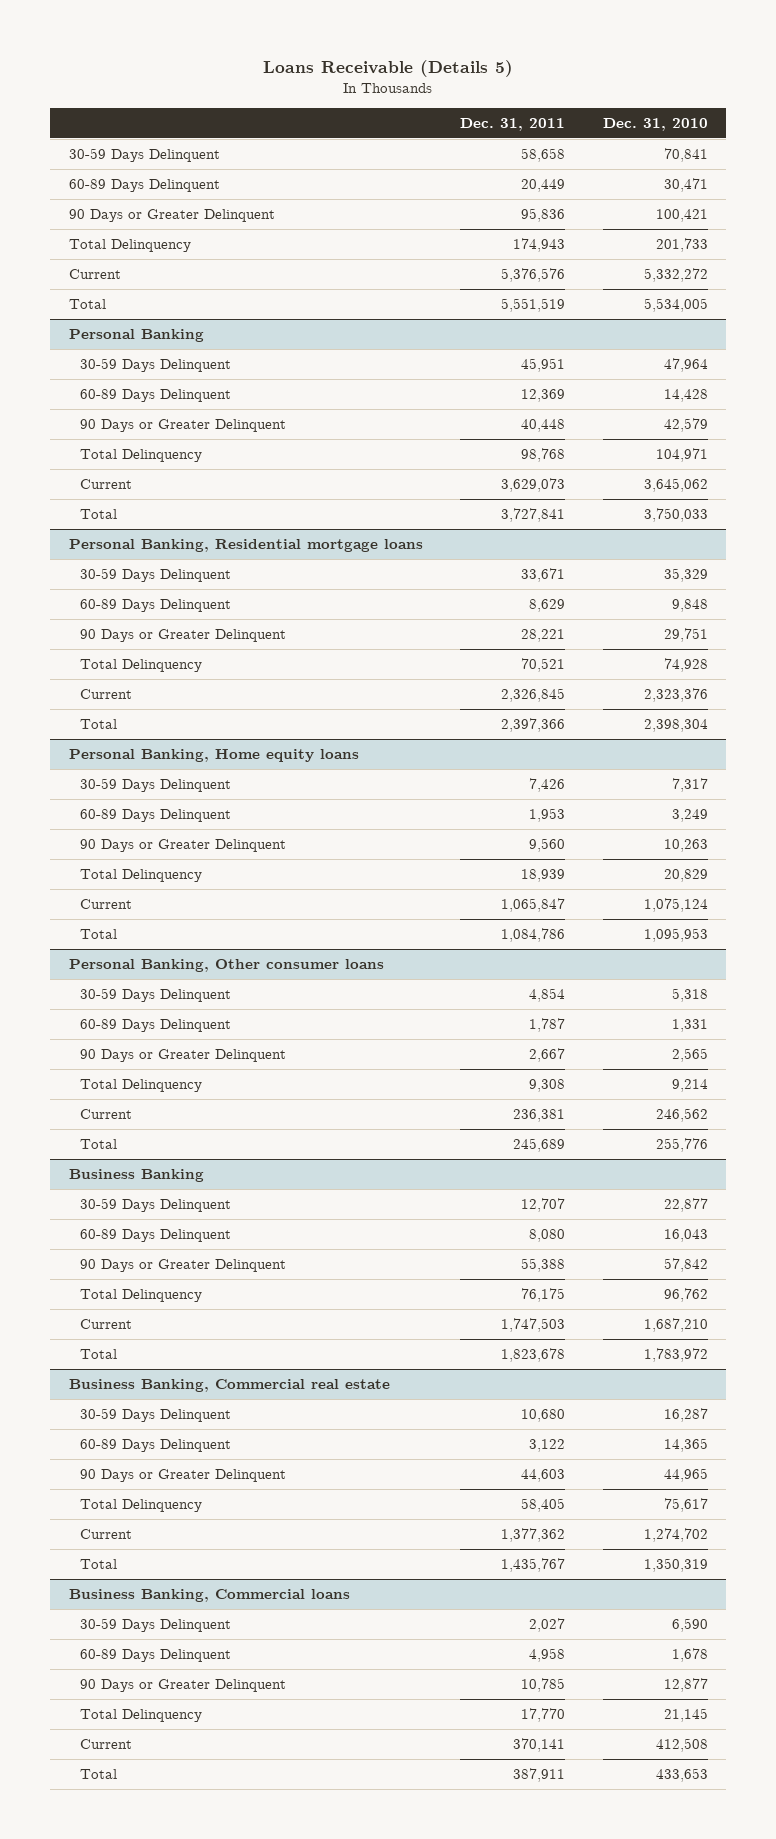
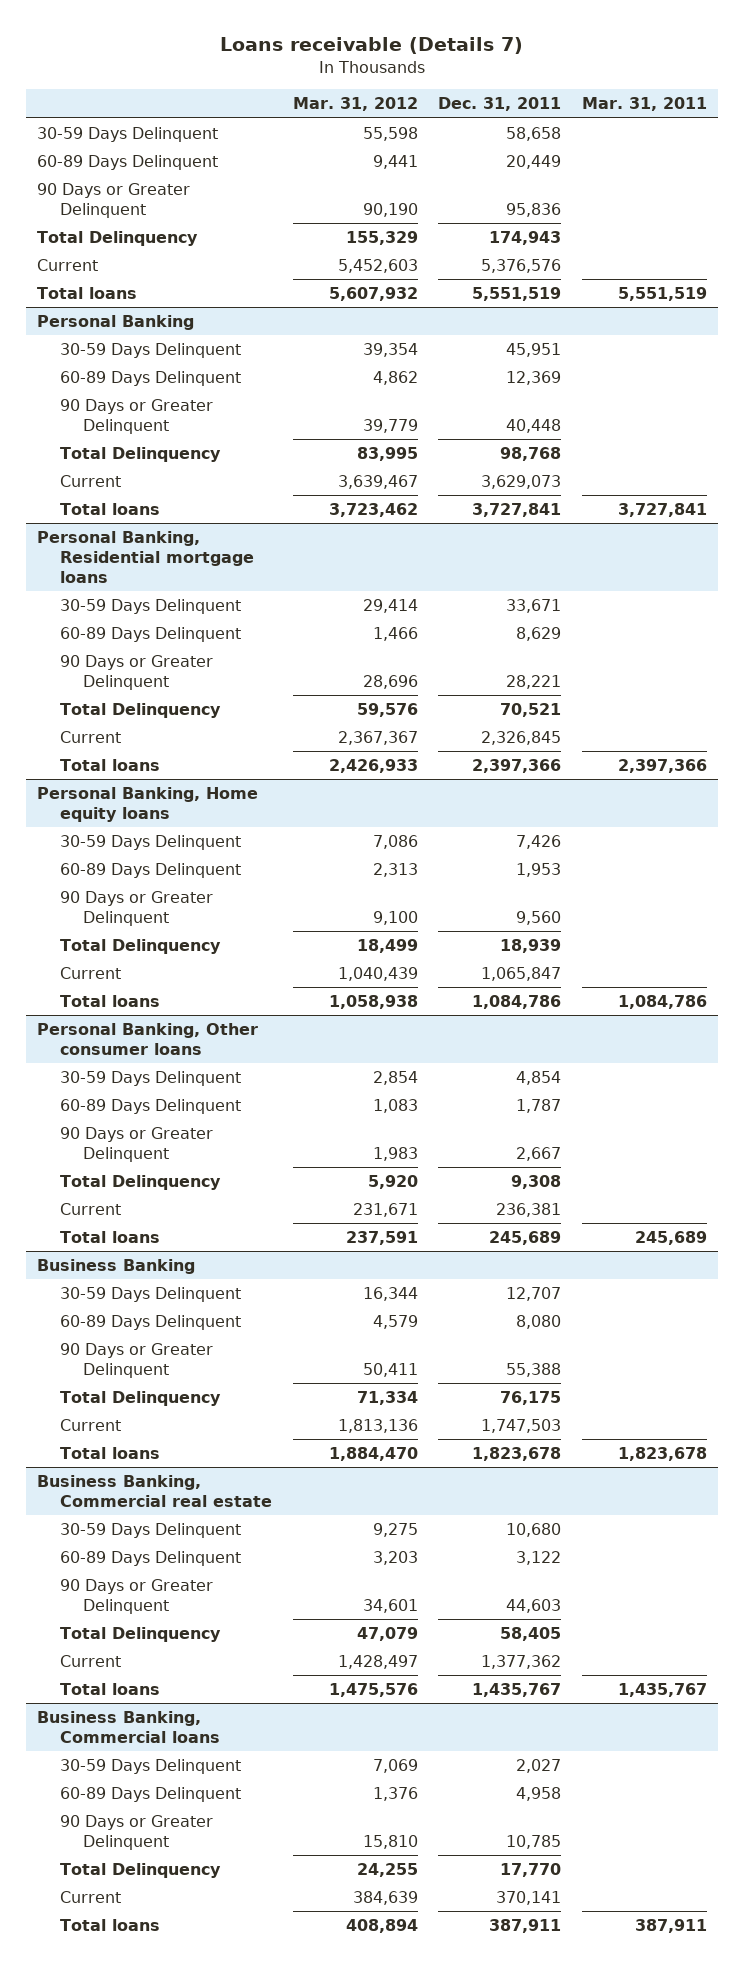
- Loans Receivable (Details 5)
+ Loans receivable (Details 7)
- | Dec. 31, 2011 | Dec. 31, 2010
+ | Mar. 31, 2012 | Dec. 31, 2011 | Mar. 31, 2011
- Total | 5,551,519 | 5,534,005
+ Total loans | 5,607,932 | 5,551,519 | 5,551,519
@ Personal Banking
- Total | 3,727,841 | 3,750,033
+ Total loans | 3,723,462 | 3,727,841 | 3,727,841
@ Personal Banking, Residential mortgage loans
- Total | 2,397,366 | 2,398,304
+ Total loans | 2,426,933 | 2,397,366 | 2,397,366
@ Personal Banking, Home equity loans
- Total | 1,084,786 | 1,095,953
+ Total loans | 1,058,938 | 1,084,786 | 1,084,786
@ Personal Banking, Other consumer loans
- Total | 245,689 | 255,776
+ Total loans | 237,591 | 245,689 | 245,689
@ Business Banking
- Total | 1,823,678 | 1,783,972
+ Total loans | 1,884,470 | 1,823,678 | 1,823,678
@ Business Banking, Commercial real estate
- Total | 1,435,767 | 1,350,319
+ Total loans | 1,475,576 | 1,435,767 | 1,435,767
@ Business Banking, Commercial loans
- Total | 387,911 | 433,653
+ Total loans | 408,894 | 387,911 | 387,911

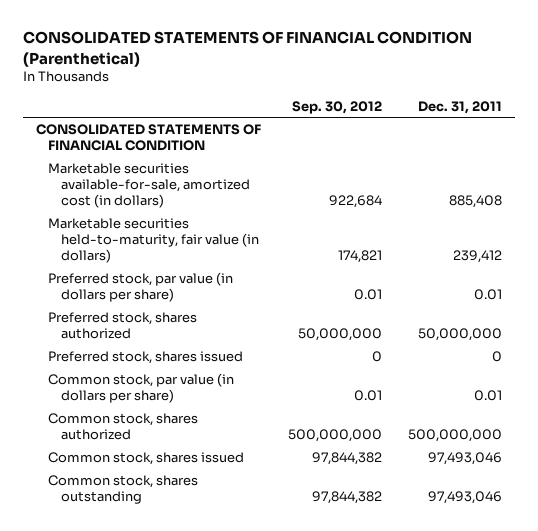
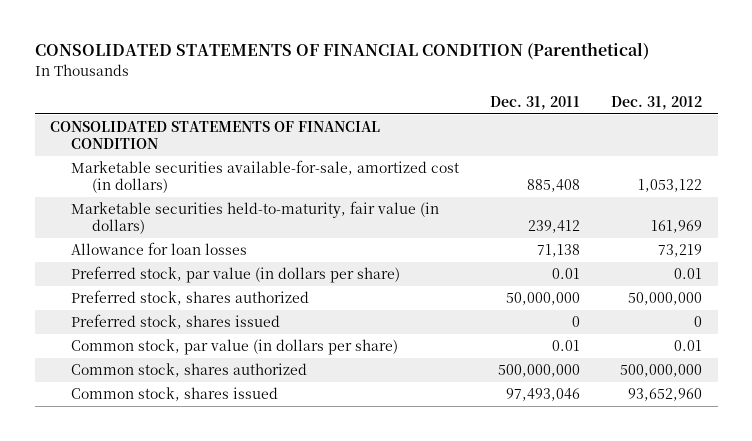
- | Sep. 30, 2012 | Dec. 31, 2011
+ | Dec. 31, 2011 | Dec. 31, 2012
+ Allowance for loan losses | 71,138 | 73,219
- Common stock, shares outstanding | 97,844,382 | 97,493,046

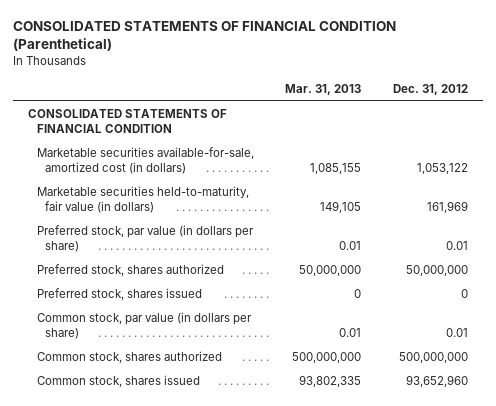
- | Dec. 31, 2011 | Dec. 31, 2012
+ | Mar. 31, 2013 | Dec. 31, 2012
- Allowance for loan losses | 71,138 | 73,219

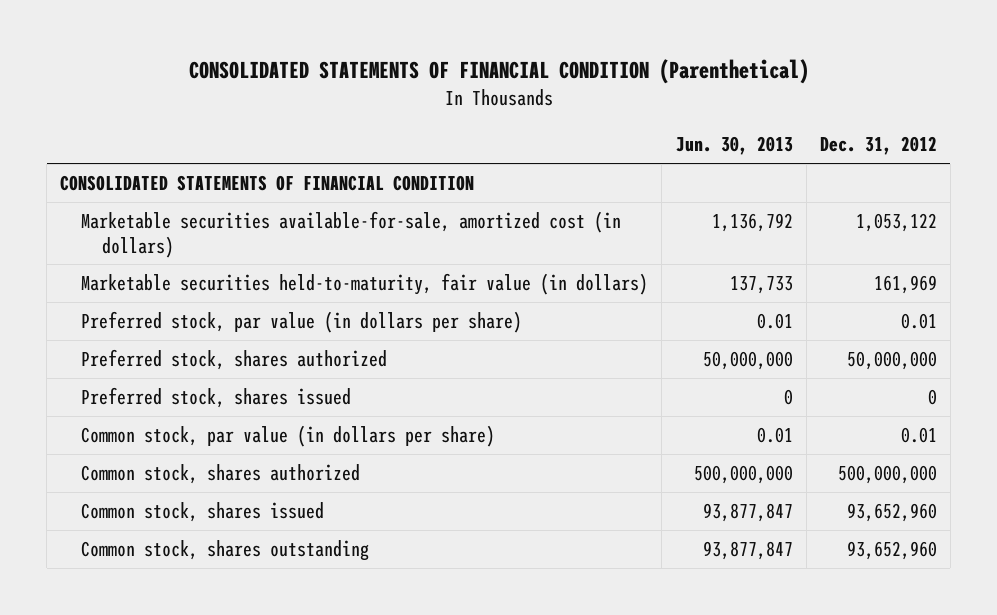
- | Mar. 31, 2013 | Dec. 31, 2012
+ | Jun. 30, 2013 | Dec. 31, 2012
+ Common stock, shares outstanding | 93,877,847 | 93,652,960

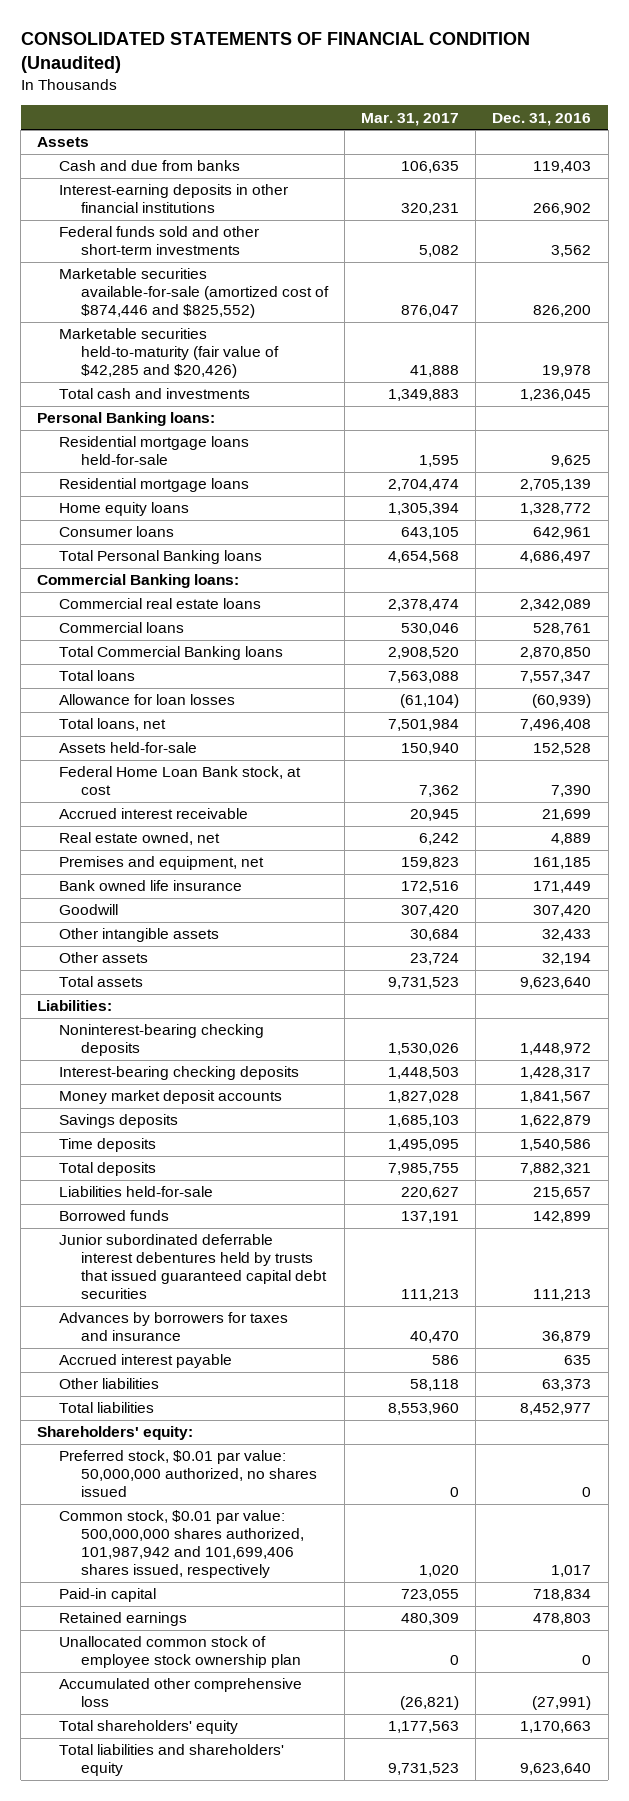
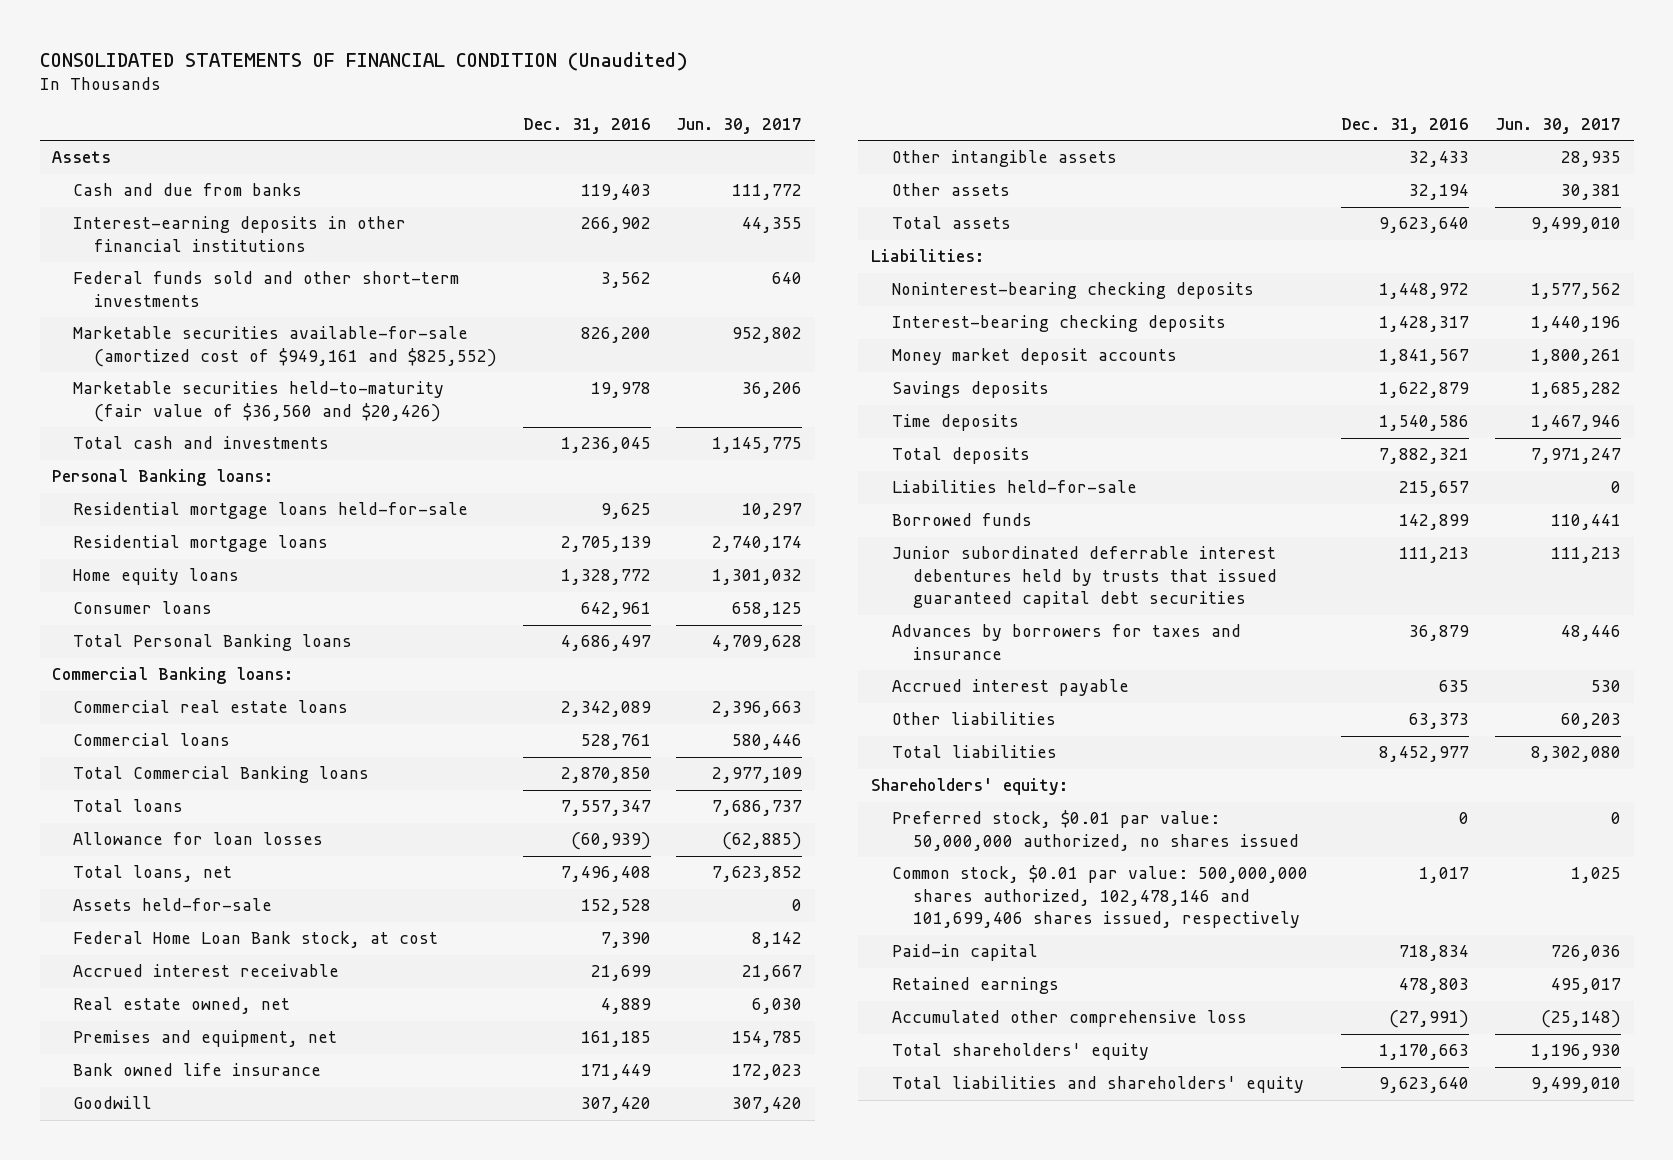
- | Mar. 31, 2017 | Dec. 31, 2016
+ | Dec. 31, 2016 | Jun. 30, 2017
- Marketable securities available-for-sale (amortized cost of $874,446 and $825,552) | 876,047 | 826,200
- Marketable securities held-to-maturity (fair value of $42,285 and $20,426) | 41,888 | 19,978
+ Marketable securities available-for-sale (amortized cost of $949,161 and $825,552) | 826,200 | 952,802
+ Marketable securities held-to-maturity (fair value of $36,560 and $20,426) | 19,978 | 36,206
- Common stock, $0.01 par value: 500,000,000 shares authorized, 101,987,942 and 101,699,406 shares issued, respectively | 1,020 | 1,017
+ Common stock, $0.01 par value: 500,000,000 shares authorized, 102,478,146 and 101,699,406 shares issued, respectively | 1,017 | 1,025
- Unallocated common stock of employee stock ownership plan | 0 | 0

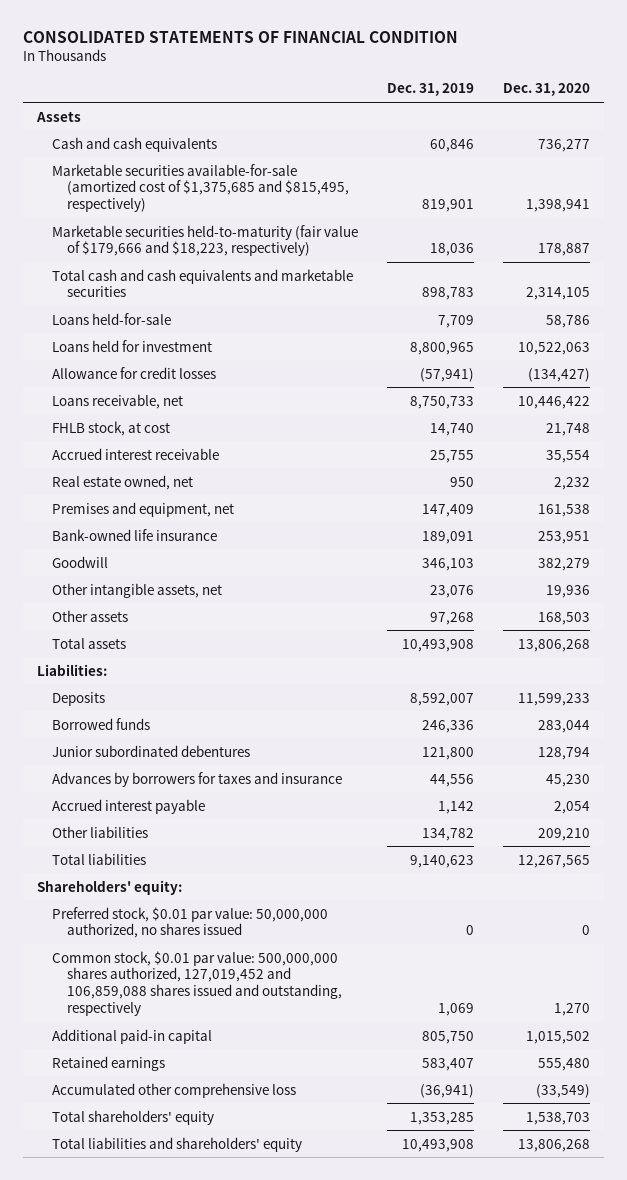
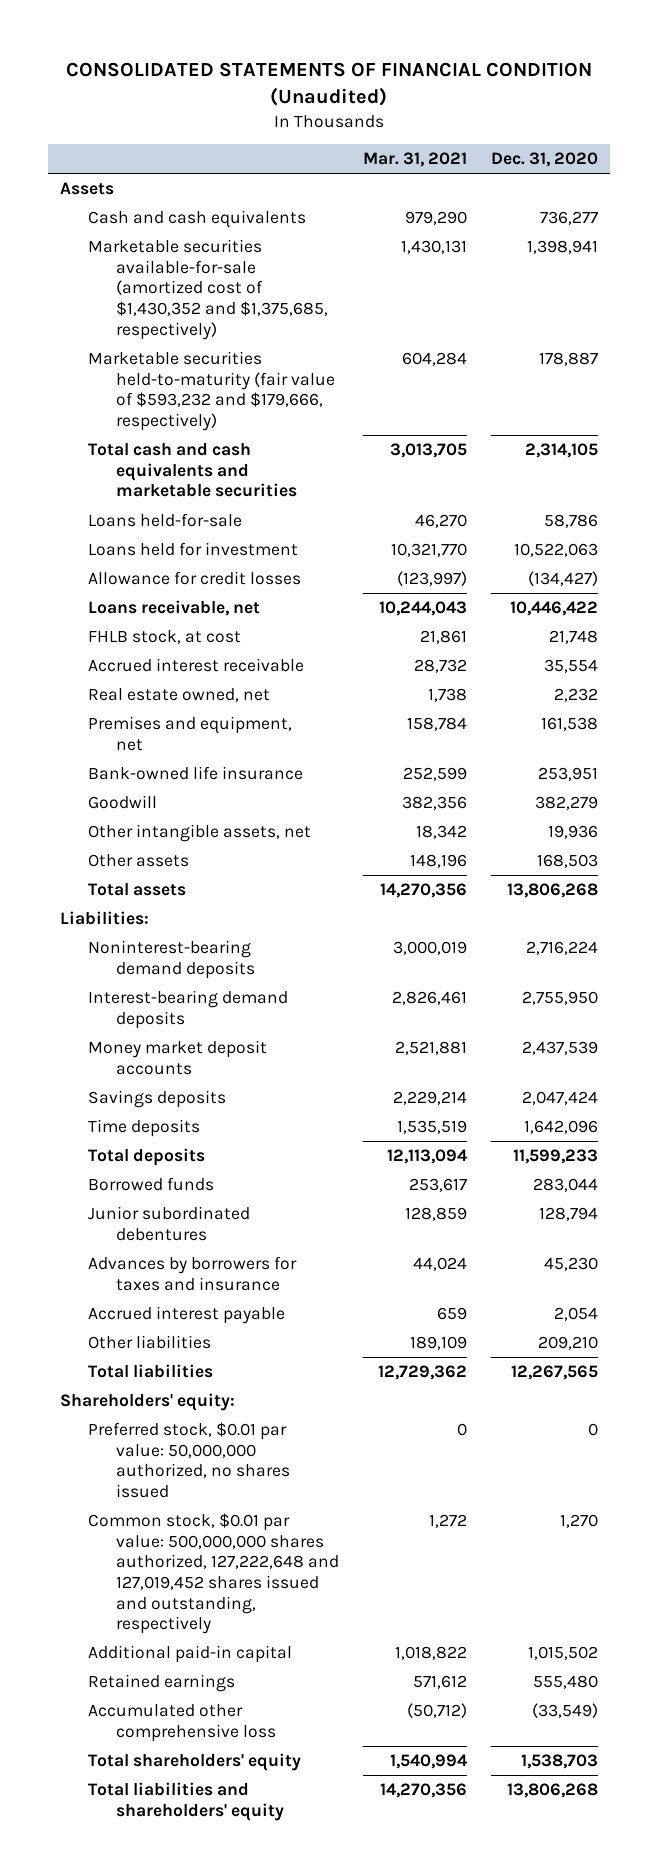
- CONSOLIDATED STATEMENTS OF FINANCIAL CONDITION
+ CONSOLIDATED STATEMENTS OF FINANCIAL CONDITION (Unaudited)
- | Dec. 31, 2019 | Dec. 31, 2020
+ | Mar. 31, 2021 | Dec. 31, 2020
- Marketable securities available-for-sale (amortized cost of $1,375,685 and $815,495, respectively) | 819,901 | 1,398,941
- Marketable securities held-to-maturity (fair value of $179,666 and $18,223, respectively) | 18,036 | 178,887
+ Marketable securities available-for-sale (amortized cost of $1,430,352 and $1,375,685, respectively) | 1,430,131 | 1,398,941
+ Marketable securities held-to-maturity (fair value of $593,232 and $179,666, respectively) | 604,284 | 178,887
- Deposits | 8,592,007 | 11,599,233
+ Noninterest-bearing demand deposits | 3,000,019 | 2,716,224
+ Interest-bearing demand deposits | 2,826,461 | 2,755,950
+ Money market deposit accounts | 2,521,881 | 2,437,539
+ Savings deposits | 2,229,214 | 2,047,424
+ Time deposits | 1,535,519 | 1,642,096
+ Total deposits | 12,113,094 | 11,599,233
- Common stock, $0.01 par value: 500,000,000 shares authorized, 127,019,452 and 106,859,088 shares issued and outstanding, respectively | 1,069 | 1,270
+ Common stock, $0.01 par value: 500,000,000 shares authorized, 127,222,648 and 127,019,452 shares issued and outstanding, respectively | 1,272 | 1,270

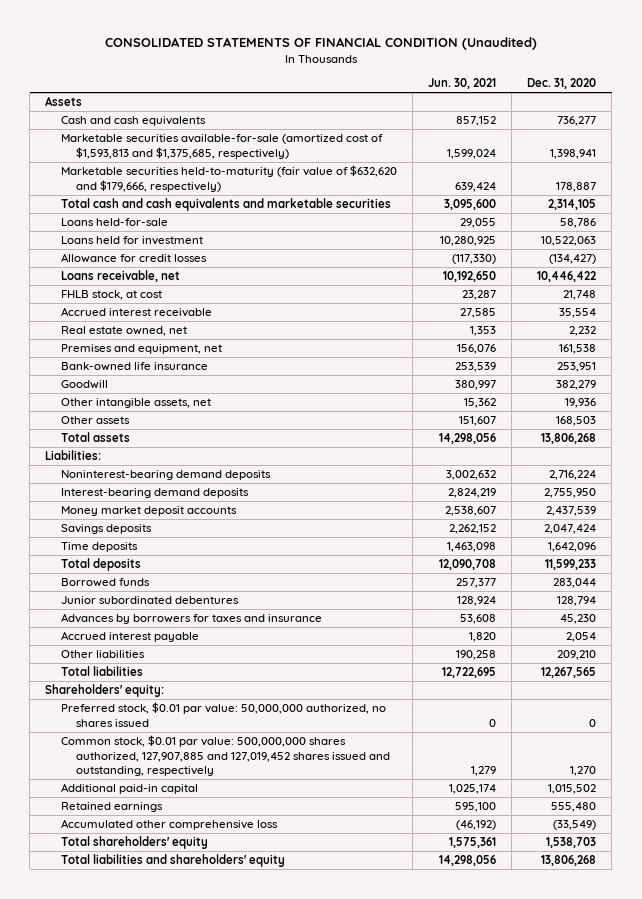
- | Mar. 31, 2021 | Dec. 31, 2020
+ | Jun. 30, 2021 | Dec. 31, 2020
- Marketable securities available-for-sale (amortized cost of $1,430,352 and $1,375,685, respectively) | 1,430,131 | 1,398,941
- Marketable securities held-to-maturity (fair value of $593,232 and $179,666, respectively) | 604,284 | 178,887
+ Marketable securities available-for-sale (amortized cost of $1,593,813 and $1,375,685, respectively) | 1,599,024 | 1,398,941
+ Marketable securities held-to-maturity (fair value of $632,620 and $179,666, respectively) | 639,424 | 178,887
- Common stock, $0.01 par value: 500,000,000 shares authorized, 127,222,648 and 127,019,452 shares issued and outstanding, respectively | 1,272 | 1,270
+ Common stock, $0.01 par value: 500,000,000 shares authorized, 127,907,885 and 127,019,452 shares issued and outstanding, respectively | 1,279 | 1,270

